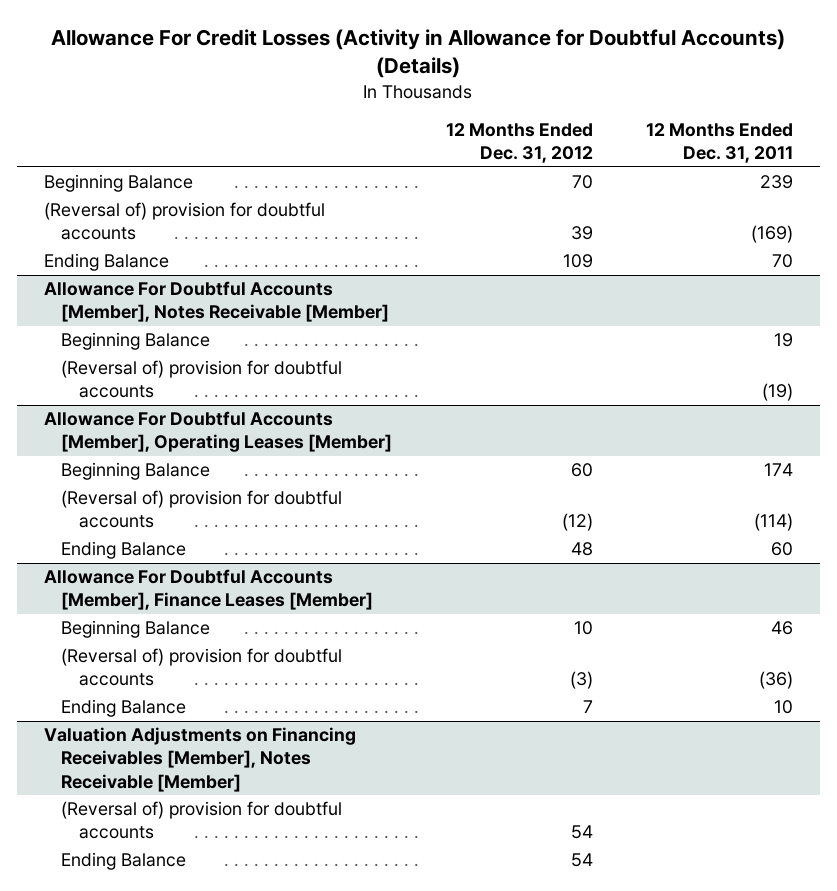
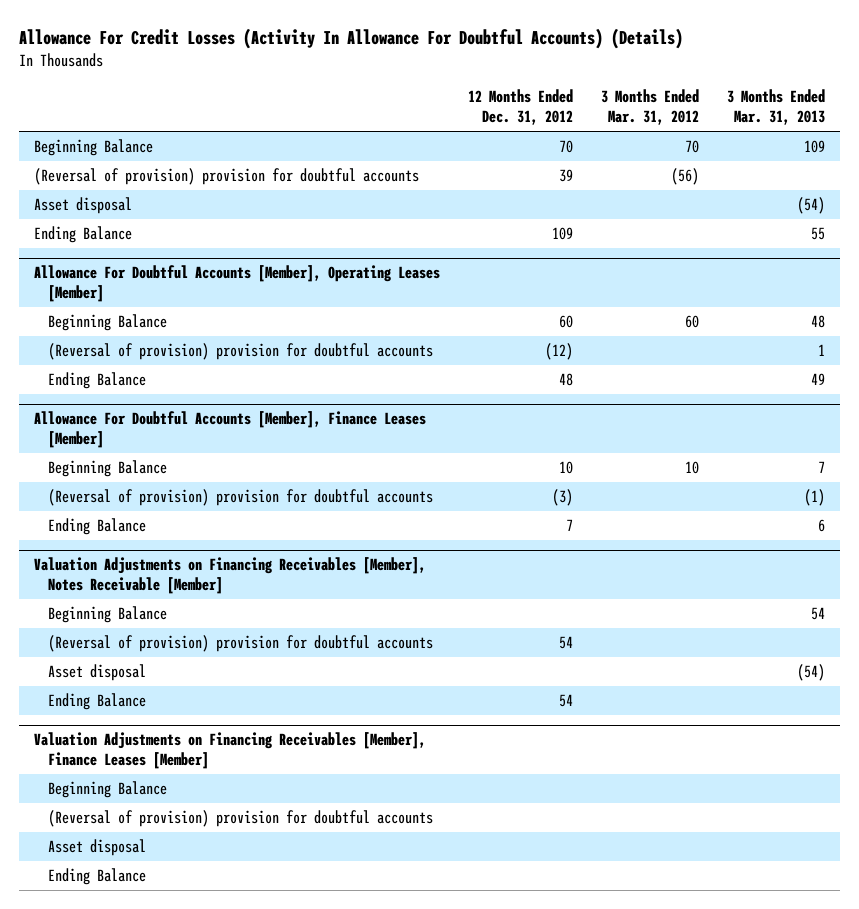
- Allowance For Credit Losses (Activity in Allowance for Doubtful Accounts) (Details)
+ Allowance For Credit Losses (Activity In Allowance For Doubtful Accounts) (Details)
- | 12 Months Ended Dec. 31, 2012 | 12 Months Ended Dec. 31, 2011
+ | 12 Months Ended Dec. 31, 2012 | 3 Months Ended Mar. 31, 2012 | 3 Months Ended Mar. 31, 2013
- (Reversal of) provision for doubtful accounts | 39 | (169)
+ (Reversal of provision) provision for doubtful accounts | 39 | (56) |
+ Asset disposal | | | (54)
- Allowance For Doubtful Accounts [Member], Notes Receivable [Member]
- Beginning Balance | | 19
- (Reversal of) provision for doubtful accounts | | (19)
@ Allowance For Doubtful Accounts [Member], Operating Leases [Member]
- (Reversal of) provision for doubtful accounts | (12) | (114)
+ (Reversal of provision) provision for doubtful accounts | (12) | | 1
@ Allowance For Doubtful Accounts [Member], Finance Leases [Member]
- (Reversal of) provision for doubtful accounts | (3) | (36)
+ (Reversal of provision) provision for doubtful accounts | (3) | | (1)
@ Valuation Adjustments on Financing Receivables [Member], Notes Receivable [Member]
- (Reversal of) provision for doubtful accounts | 54 |
+ Beginning Balance | | | 54
+ (Reversal of provision) provision for doubtful accounts | 54 | |
+ Asset disposal | | | (54)
+ Valuation Adjustments on Financing Receivables [Member], Finance Leases [Member]
+ Beginning Balance
+ (Reversal of provision) provision for doubtful accounts
+ Asset disposal
+ Ending Balance

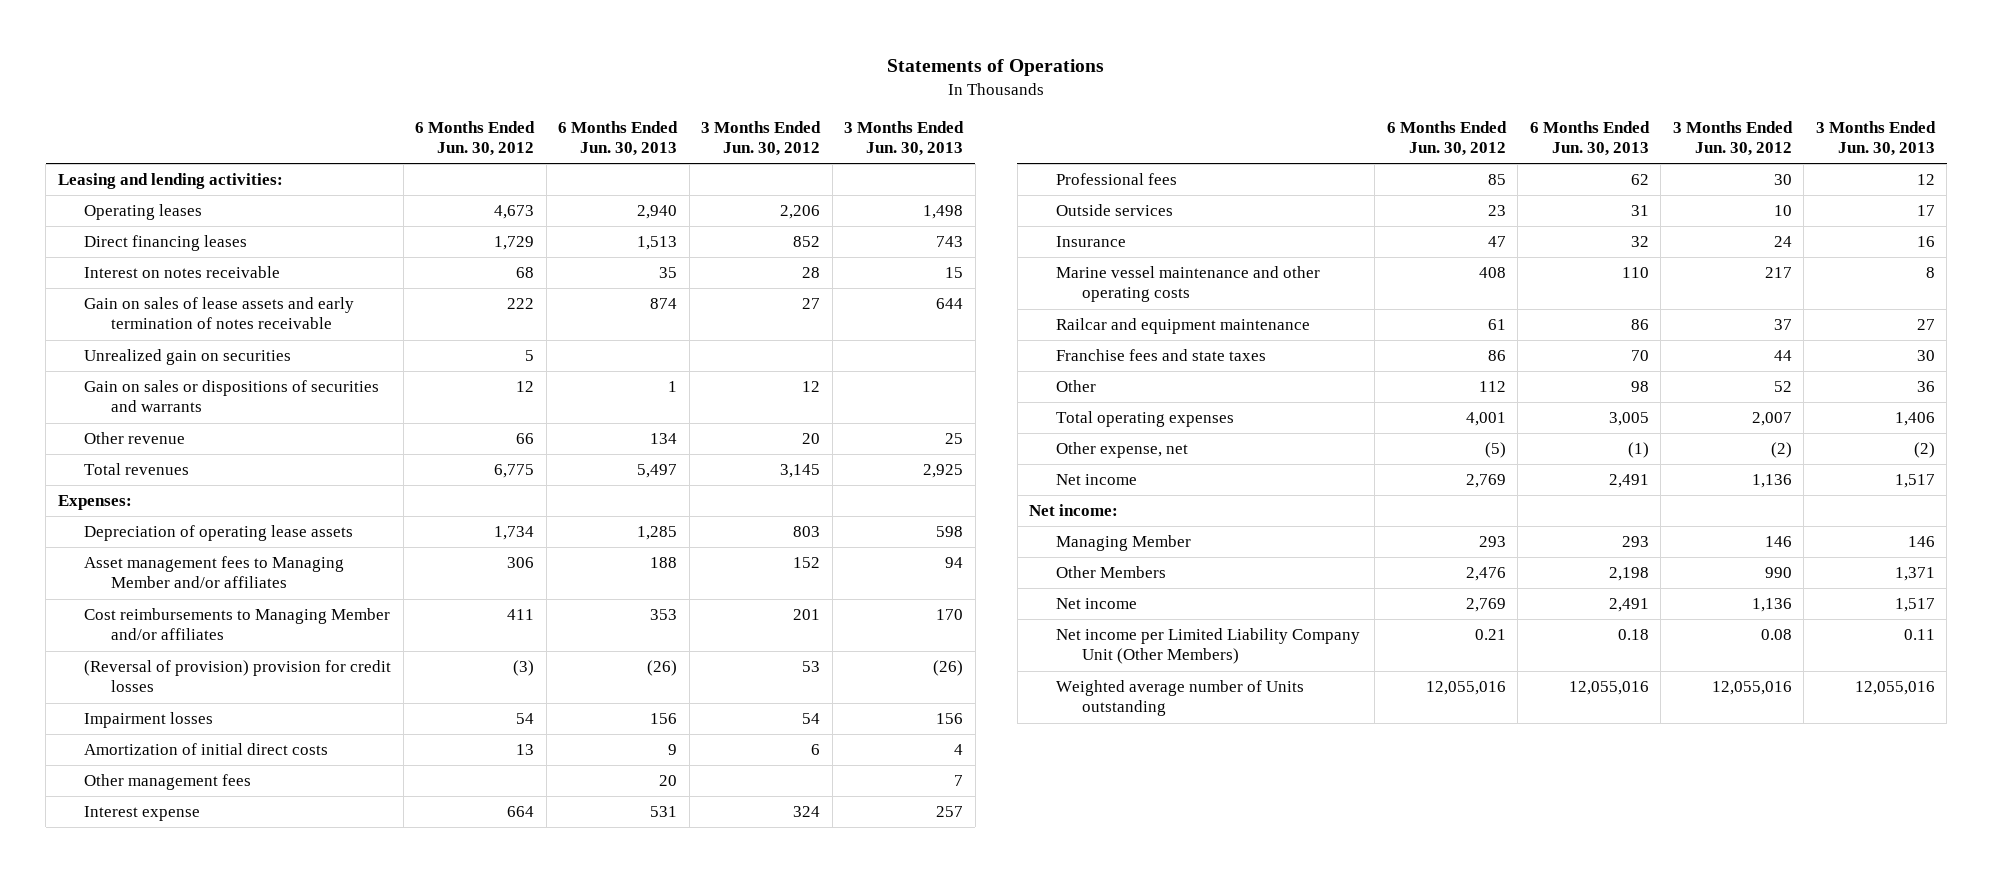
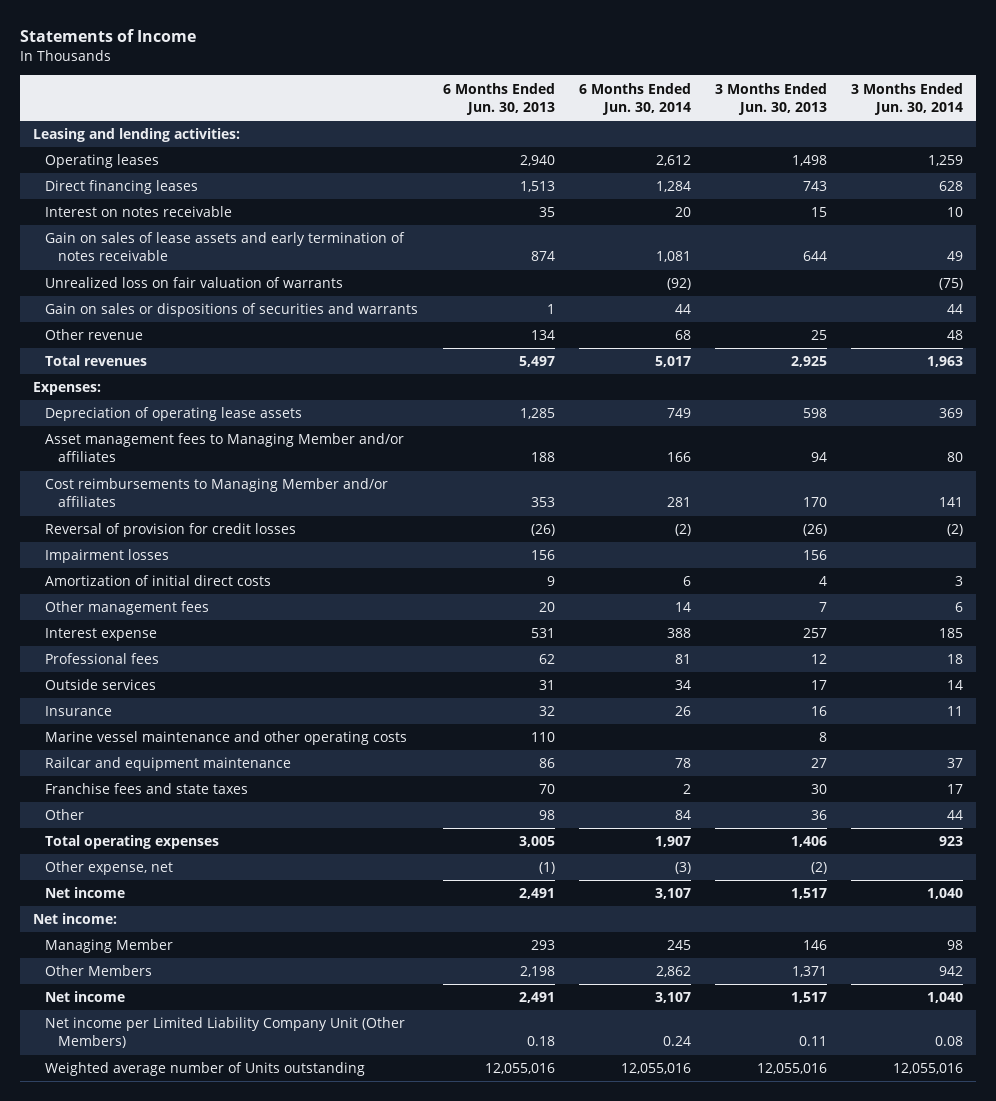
- Statements of Operations
+ Statements of Income
- | 6 Months Ended Jun. 30, 2012 | 6 Months Ended Jun. 30, 2013 | 3 Months Ended Jun. 30, 2012 | 3 Months Ended Jun. 30, 2013
+ | 6 Months Ended Jun. 30, 2013 | 6 Months Ended Jun. 30, 2014 | 3 Months Ended Jun. 30, 2013 | 3 Months Ended Jun. 30, 2014
- Unrealized gain on securities | 5 | | |
+ Unrealized loss on fair valuation of warrants | | (92) | | (75)
- (Reversal of provision) provision for credit losses | (3) | (26) | 53 | (26)
+ Reversal of provision for credit losses | (26) | (2) | (26) | (2)

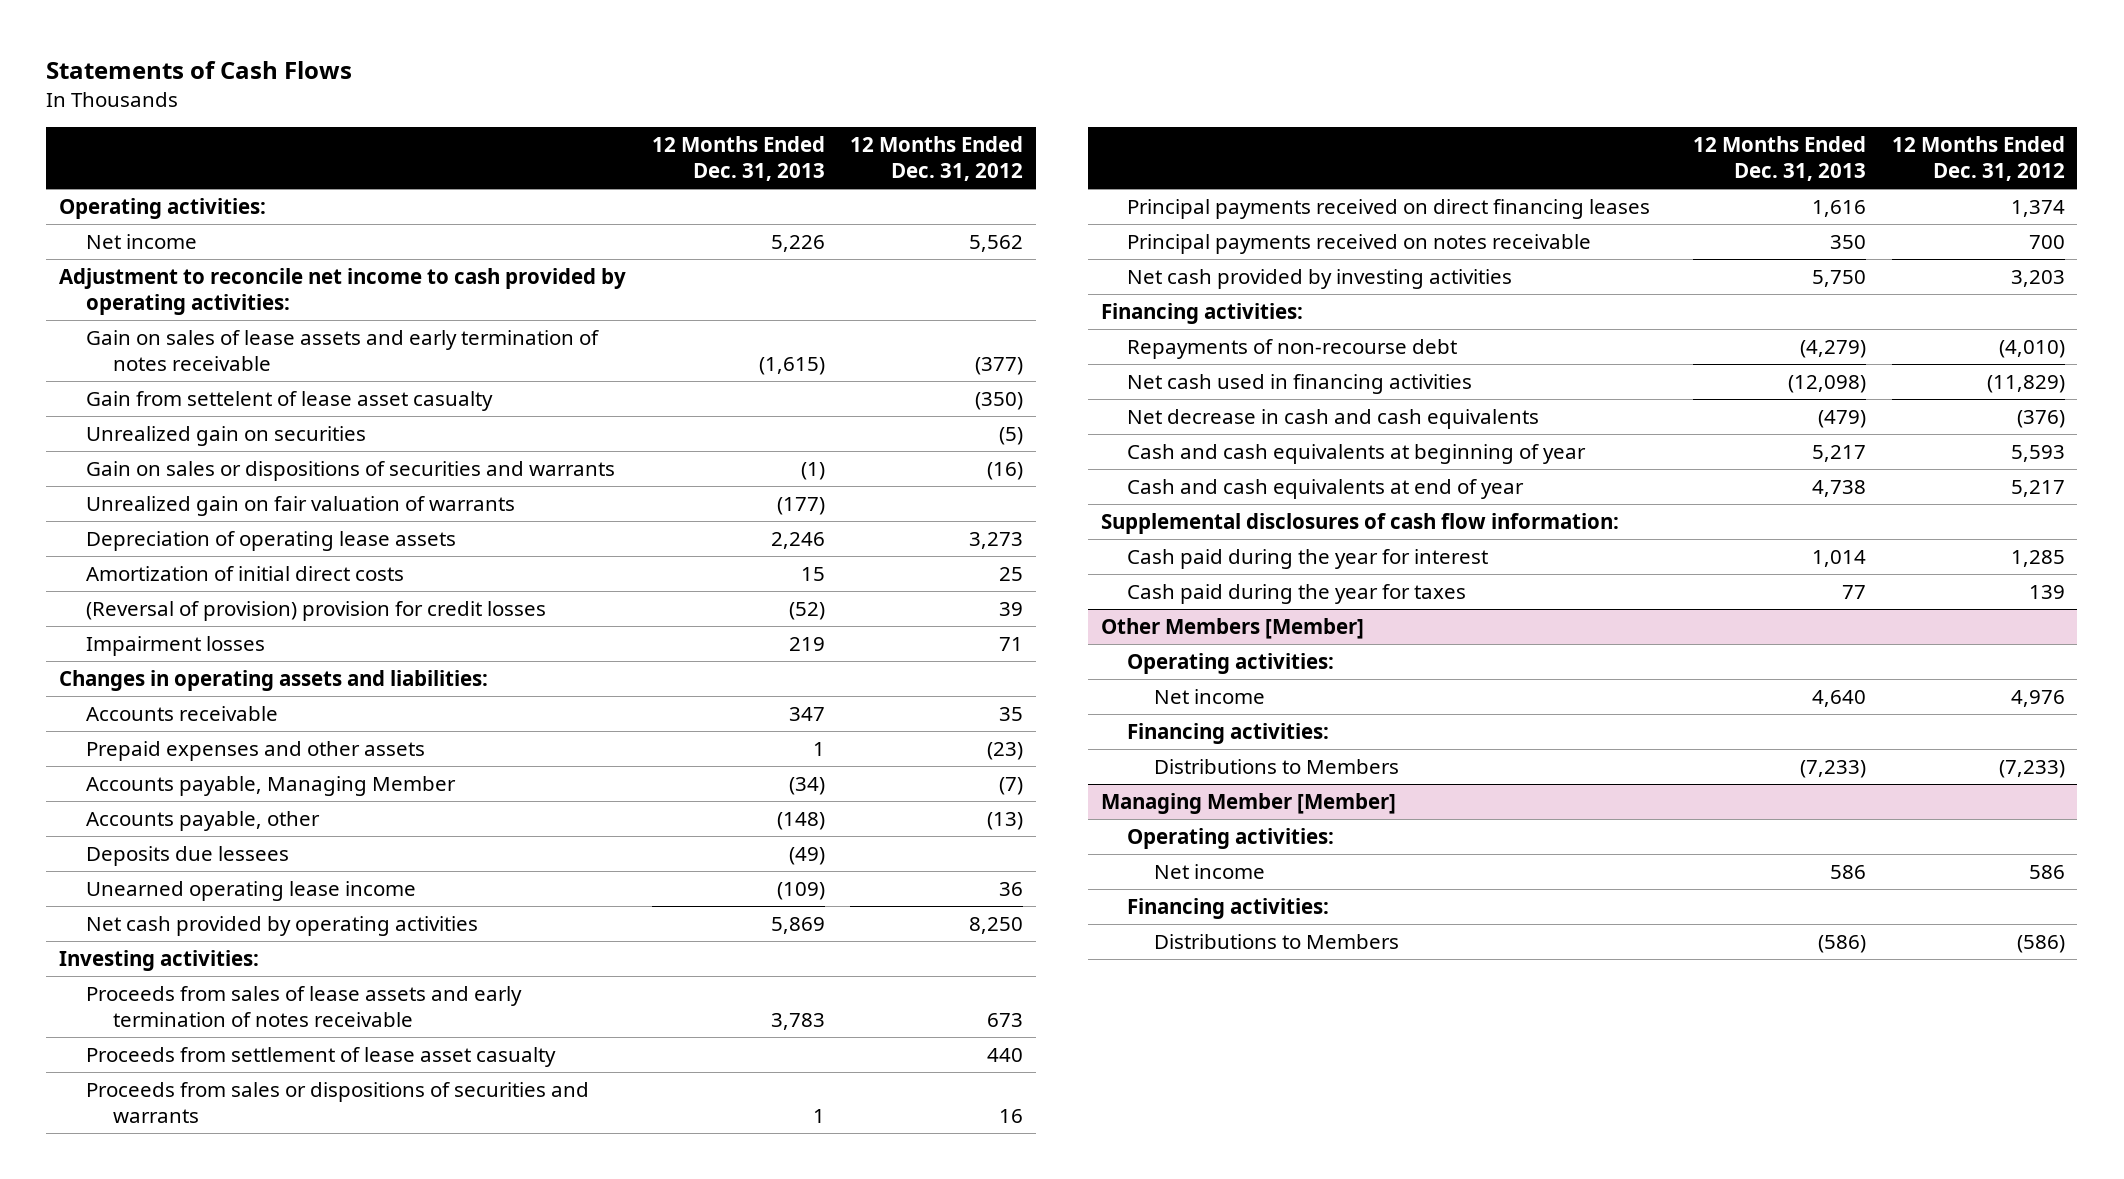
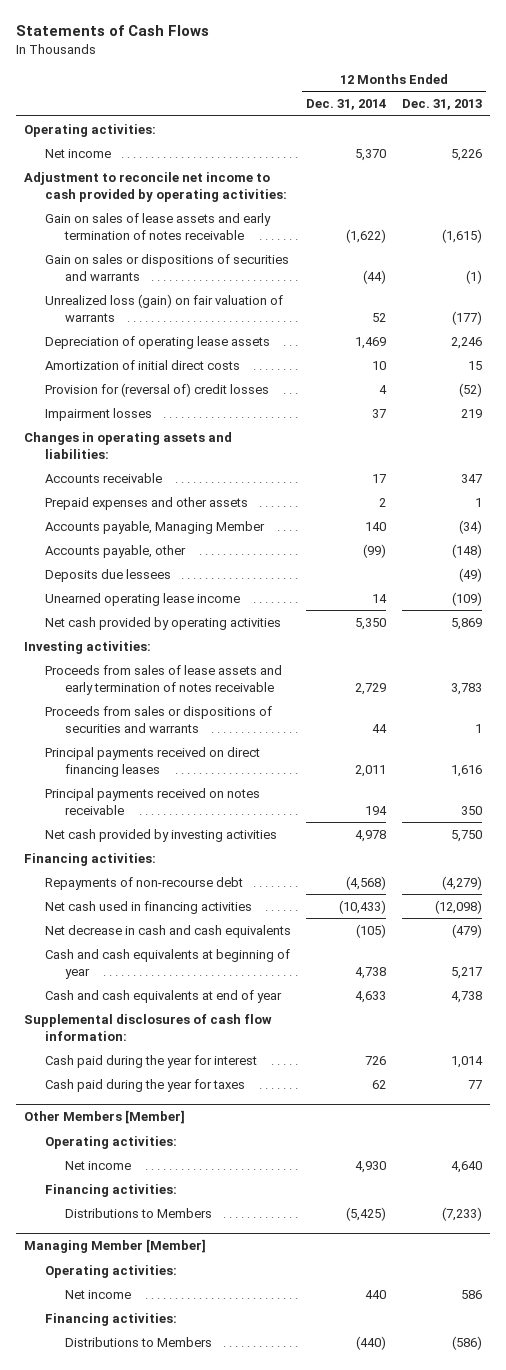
- | 12 Months Ended Dec. 31, 2013 | 12 Months Ended Dec. 31, 2012
+ | 12 Months Ended Dec. 31, 2014 | 12 Months Ended Dec. 31, 2013
- Gain from settelent of lease asset casualty | | (350)
- Unrealized gain on securities | | (5)
- Unrealized gain on fair valuation of warrants | (177) |
+ Unrealized loss (gain) on fair valuation of warrants | 52 | (177)
- (Reversal of provision) provision for credit losses | (52) | 39
+ Provision for (reversal of) credit losses | 4 | (52)
- Proceeds from settlement of lease asset casualty | | 440

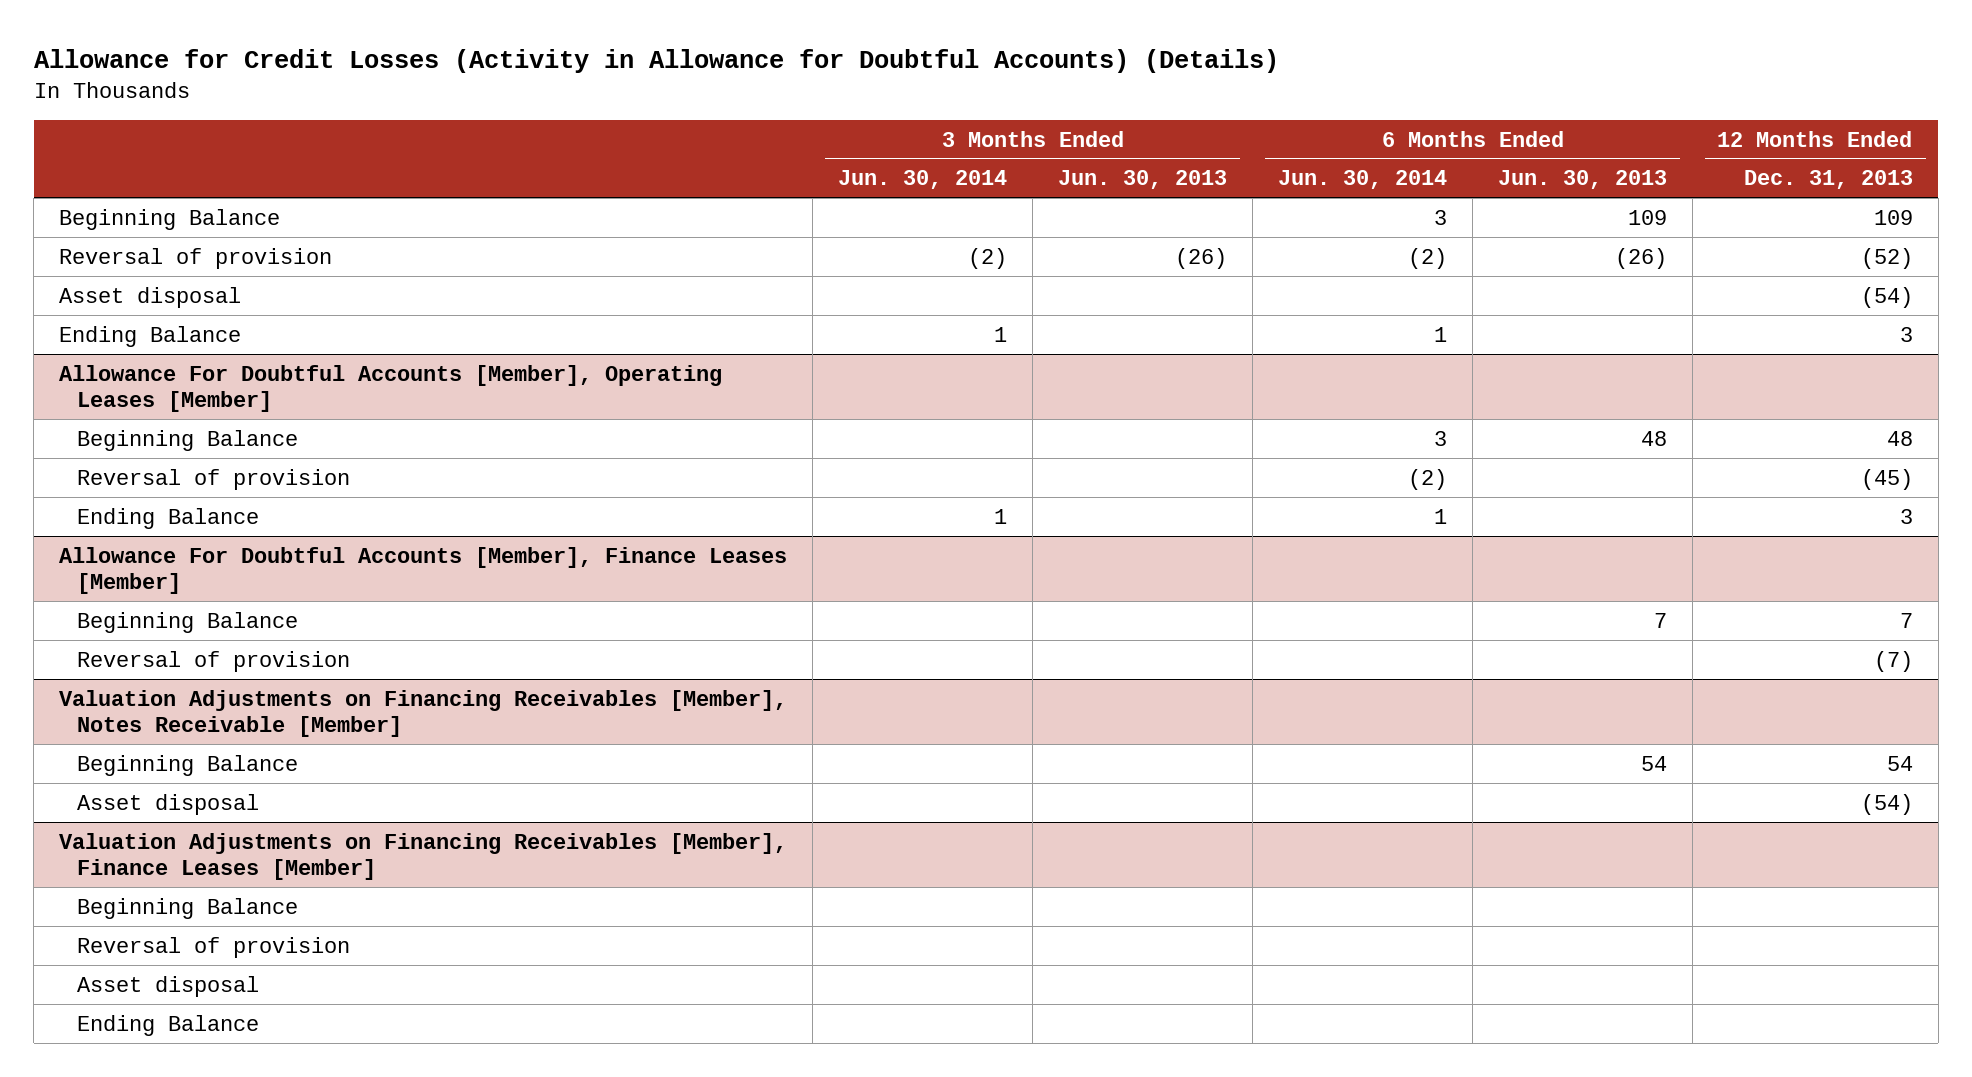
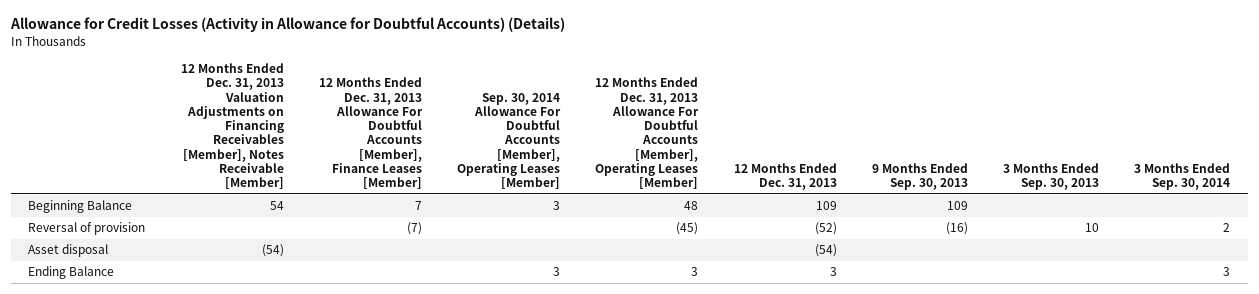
- | 3 Months Ended Jun. 30, 2014 | 3 Months Ended Jun. 30, 2013 | 6 Months Ended Jun. 30, 2014 | 6 Months Ended Jun. 30, 2013 | 12 Months Ended Dec. 31, 2013
+ | 12 Months Ended Dec. 31, 2013 Valuation Adjustments on Financing Receivables [Member], Notes Receivable [Member] | 12 Months Ended Dec. 31, 2013 Allowance For Doubtful Accounts [Member], Finance Leases [Member] | Sep. 30, 2014 Allowance For Doubtful Accounts [Member], Operating Leases [Member] | 12 Months Ended Dec. 31, 2013 Allowance For Doubtful Accounts [Member], Operating Leases [Member] | 12 Months Ended Dec. 31, 2013 | 9 Months Ended Sep. 30, 2013 | 3 Months Ended Sep. 30, 2013 | 3 Months Ended Sep. 30, 2014
- Allowance For Doubtful Accounts [Member], Operating Leases [Member]
- Beginning Balance | | | 3 | 48 | 48
- Reversal of provision | | | (2) | | (45)
- Ending Balance | 1 | | 1 | | 3
- Allowance For Doubtful Accounts [Member], Finance Leases [Member]
- Beginning Balance | | | | 7 | 7
- Reversal of provision | | | | | (7)
- Valuation Adjustments on Financing Receivables [Member], Notes Receivable [Member]
- Beginning Balance | | | | 54 | 54
- Asset disposal | | | | | (54)
- Valuation Adjustments on Financing Receivables [Member], Finance Leases [Member]
- Beginning Balance
- Reversal of provision
- Asset disposal
- Ending Balance

